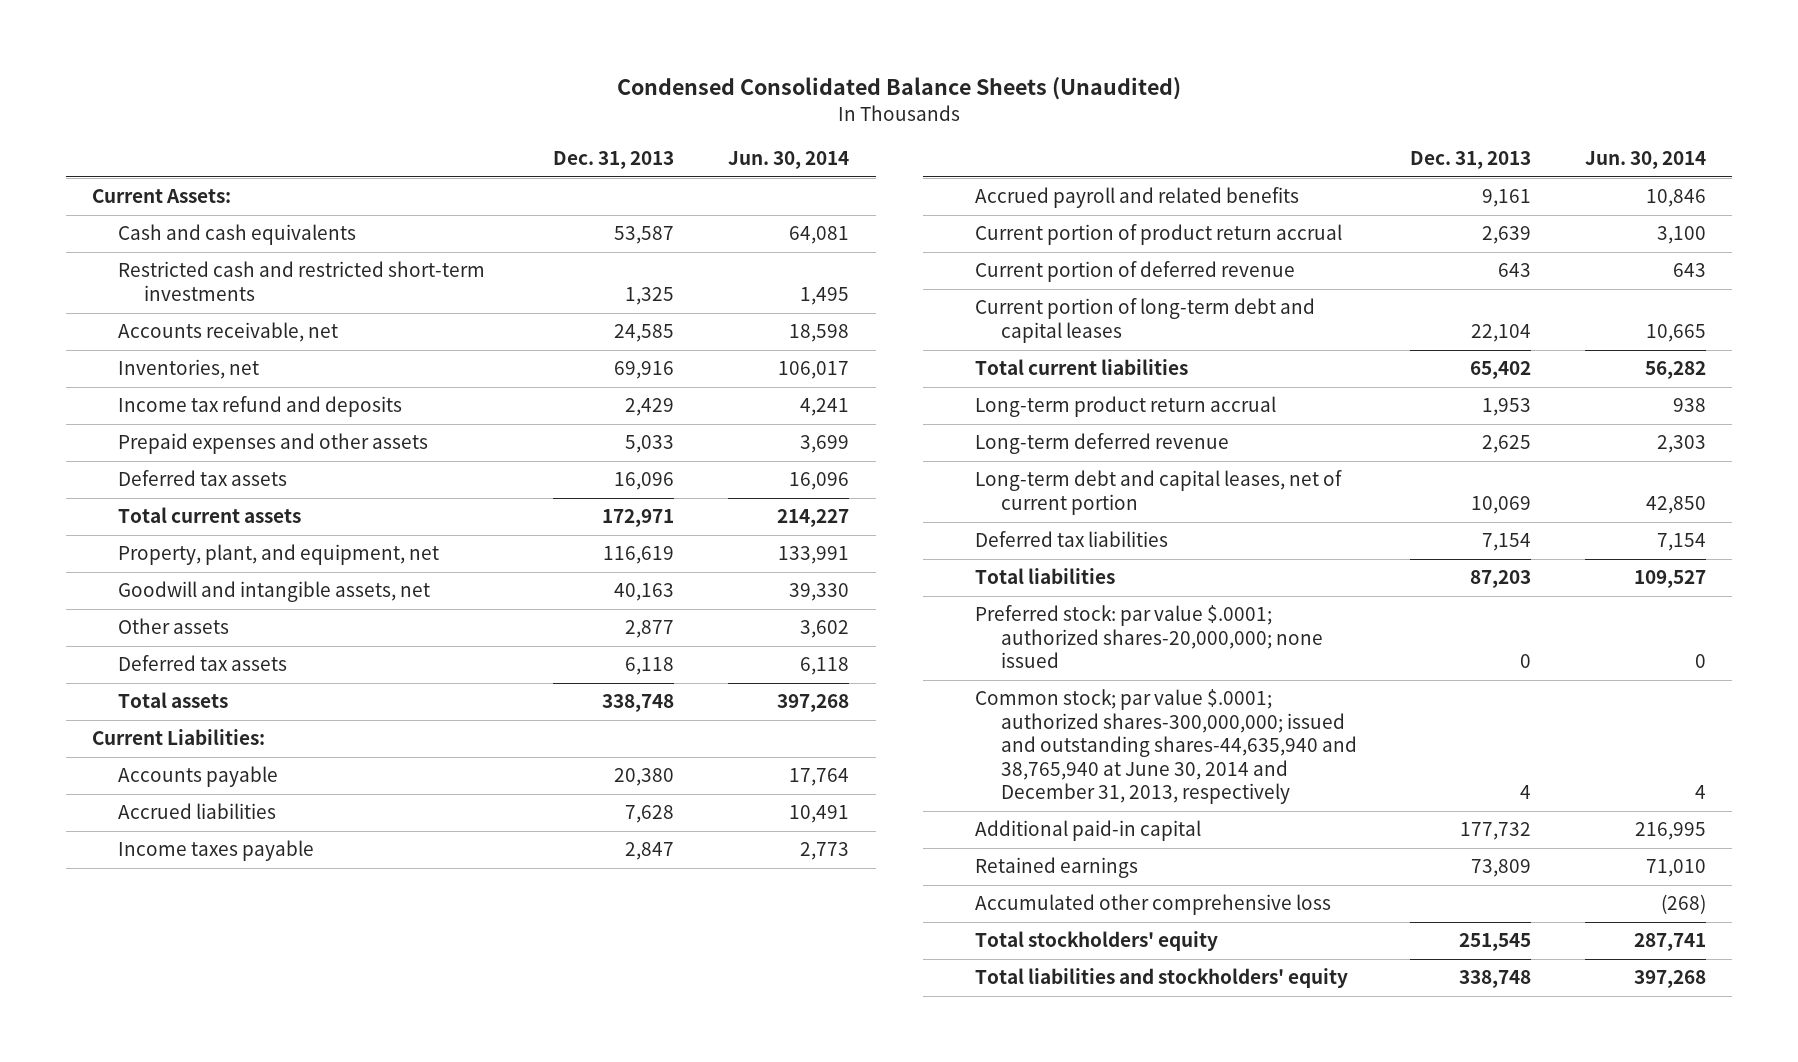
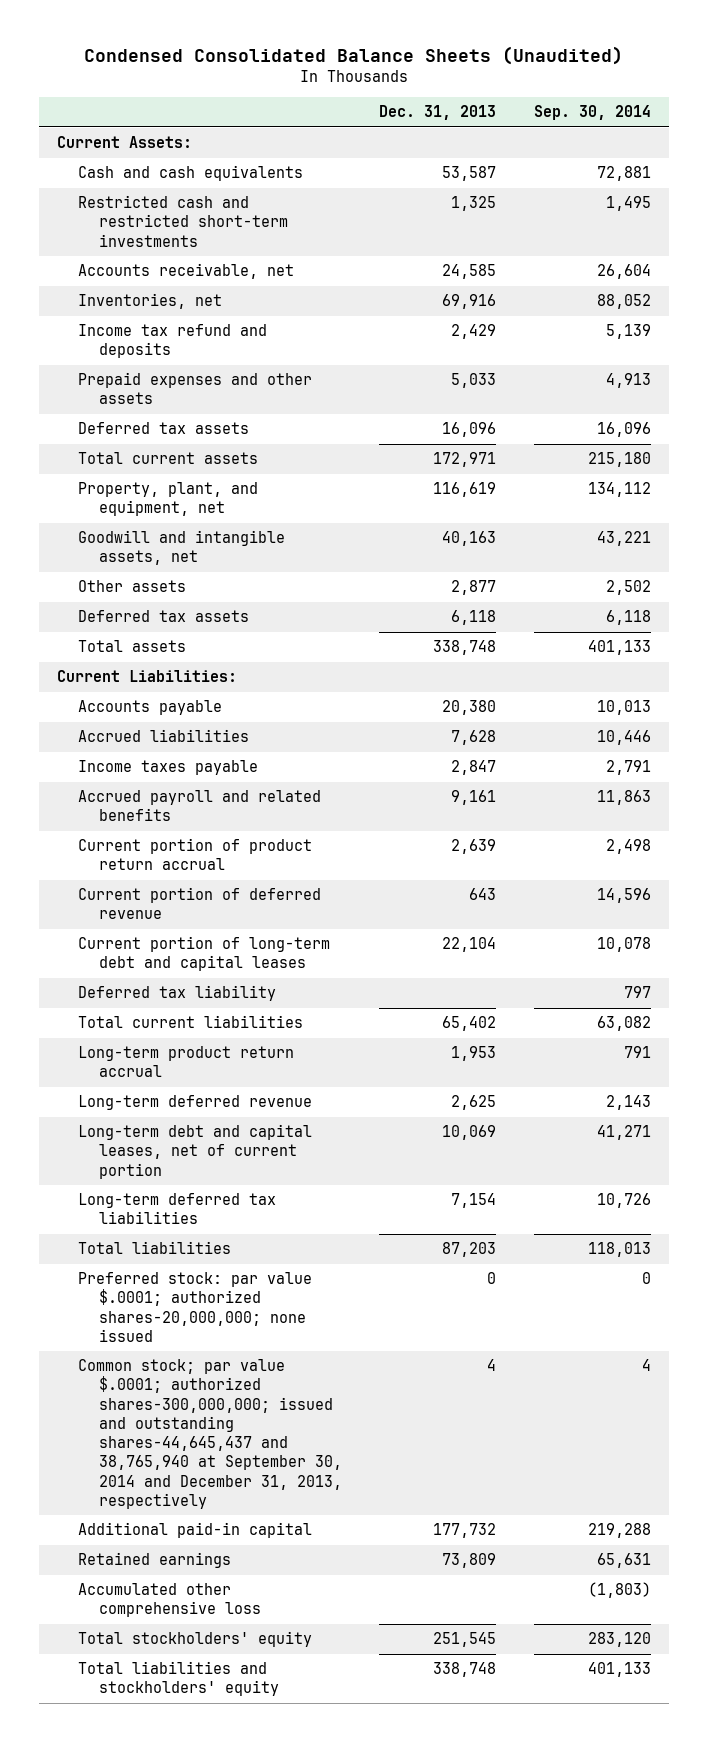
- | Dec. 31, 2013 | Jun. 30, 2014
+ | Dec. 31, 2013 | Sep. 30, 2014
+ Deferred tax liability | | 797
- Deferred tax liabilities | 7,154 | 7,154
+ Long-term deferred tax liabilities | 7,154 | 10,726
- Common stock; par value $.0001; authorized shares-300,000,000; issued and outstanding shares-44,635,940 and 38,765,940 at June 30, 2014 and December 31, 2013, respectively | 4 | 4
+ Common stock; par value $.0001; authorized shares-300,000,000; issued and outstanding shares-44,645,437 and 38,765,940 at September 30, 2014 and December 31, 2013, respectively | 4 | 4

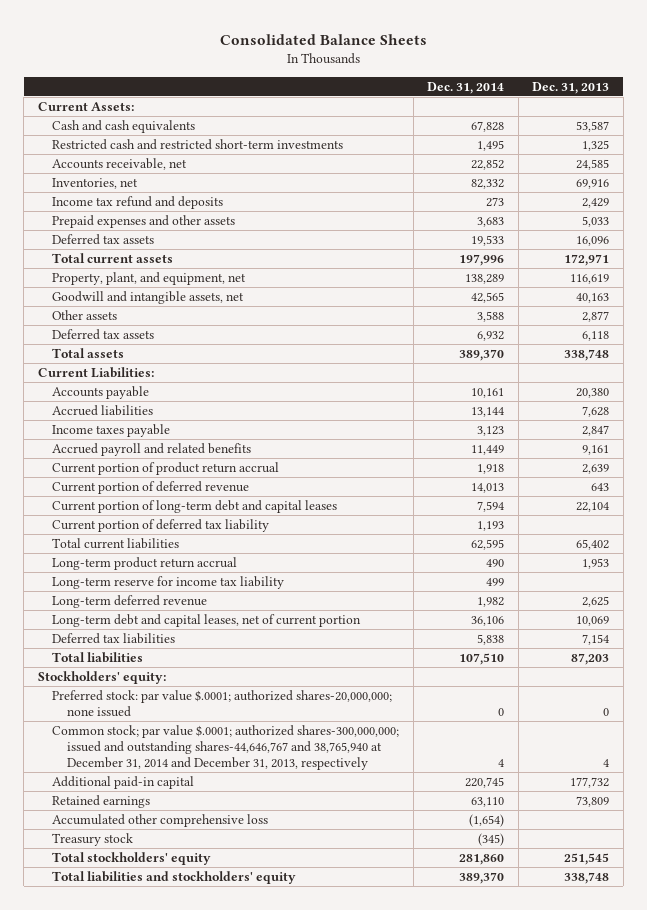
- Condensed Consolidated Balance Sheets (Unaudited)
+ Consolidated Balance Sheets
- | Dec. 31, 2013 | Sep. 30, 2014
+ | Dec. 31, 2014 | Dec. 31, 2013
- Deferred tax liability | | 797
+ Current portion of deferred tax liability | 1,193 |
+ Long-term reserve for income tax liability | 499 |
- Long-term deferred tax liabilities | 7,154 | 10,726
+ Deferred tax liabilities | 5,838 | 7,154
+ Stockholders' equity:
- Common stock; par value $.0001; authorized shares-300,000,000; issued and outstanding shares-44,645,437 and 38,765,940 at September 30, 2014 and December 31, 2013, respectively | 4 | 4
+ Common stock; par value $.0001; authorized shares-300,000,000; issued and outstanding shares-44,646,767 and 38,765,940 at December 31, 2014 and December 31, 2013, respectively | 4 | 4
+ Treasury stock | (345) |

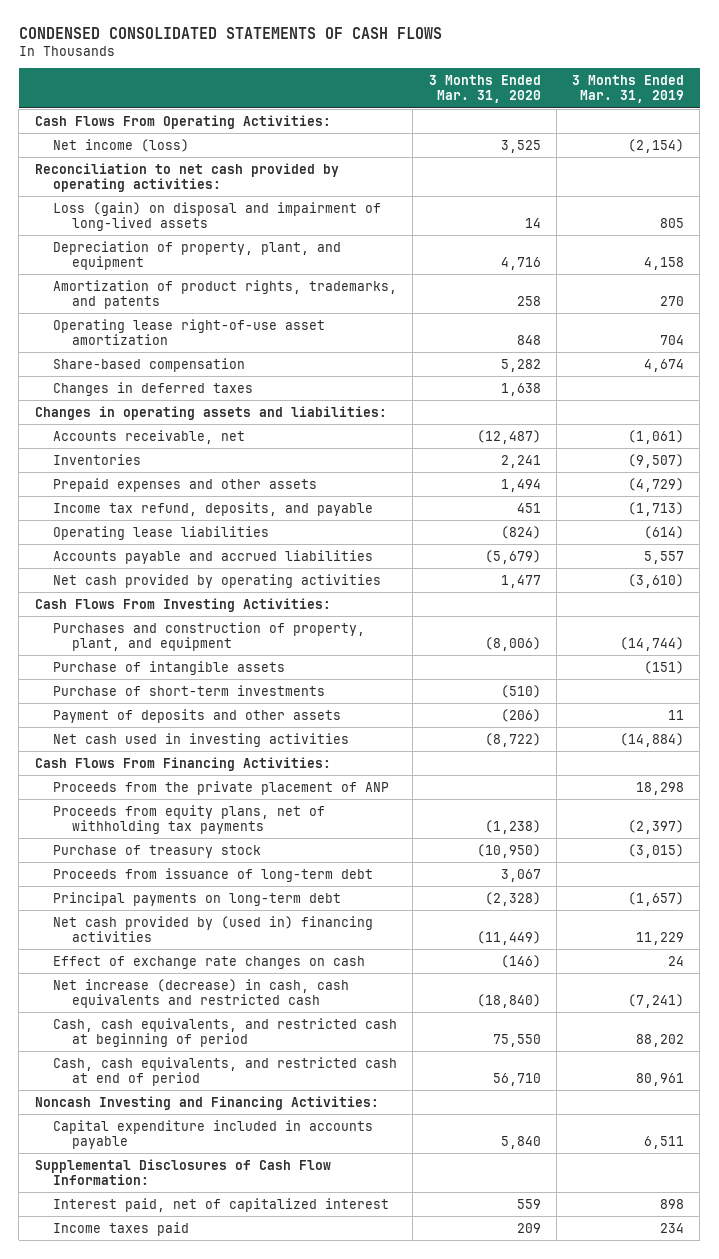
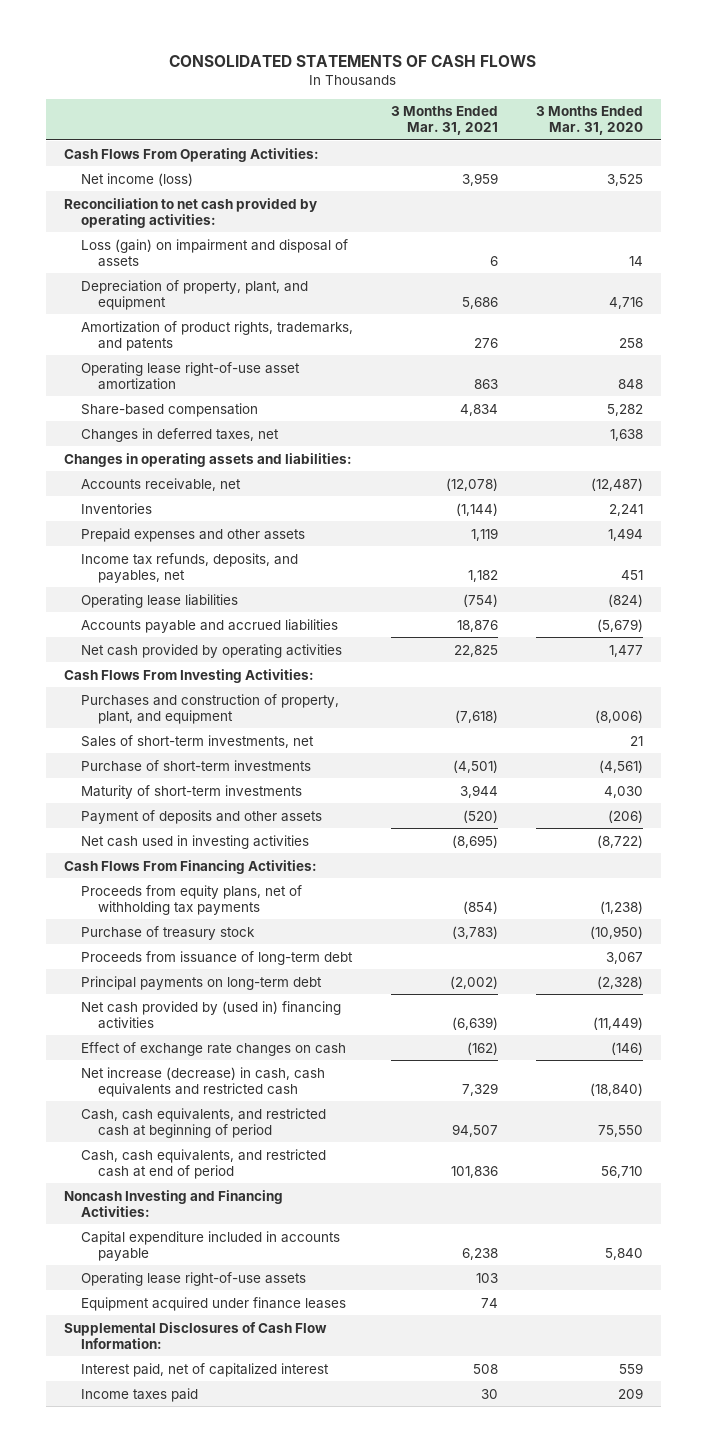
- CONDENSED CONSOLIDATED STATEMENTS OF CASH FLOWS
+ CONSOLIDATED STATEMENTS OF CASH FLOWS
- | 3 Months Ended Mar. 31, 2020 | 3 Months Ended Mar. 31, 2019
+ | 3 Months Ended Mar. 31, 2021 | 3 Months Ended Mar. 31, 2020
- Loss (gain) on disposal and impairment of long-lived assets | 14 | 805
+ Loss (gain) on impairment and disposal of assets | 6 | 14
- Changes in deferred taxes | 1,638 |
+ Changes in deferred taxes, net | | 1,638
- Income tax refund, deposits, and payable | 451 | (1,713)
+ Income tax refunds, deposits, and payables, net | 1,182 | 451
- Purchase of intangible assets | | (151)
- Purchase of short-term investments | (510) |
+ Sales of short-term investments, net | | 21
+ Purchase of short-term investments | (4,501) | (4,561)
+ Maturity of short-term investments | 3,944 | 4,030
- Proceeds from the private placement of ANP | | 18,298
+ Operating lease right-of-use assets | 103 |
+ Equipment acquired under finance leases | 74 |

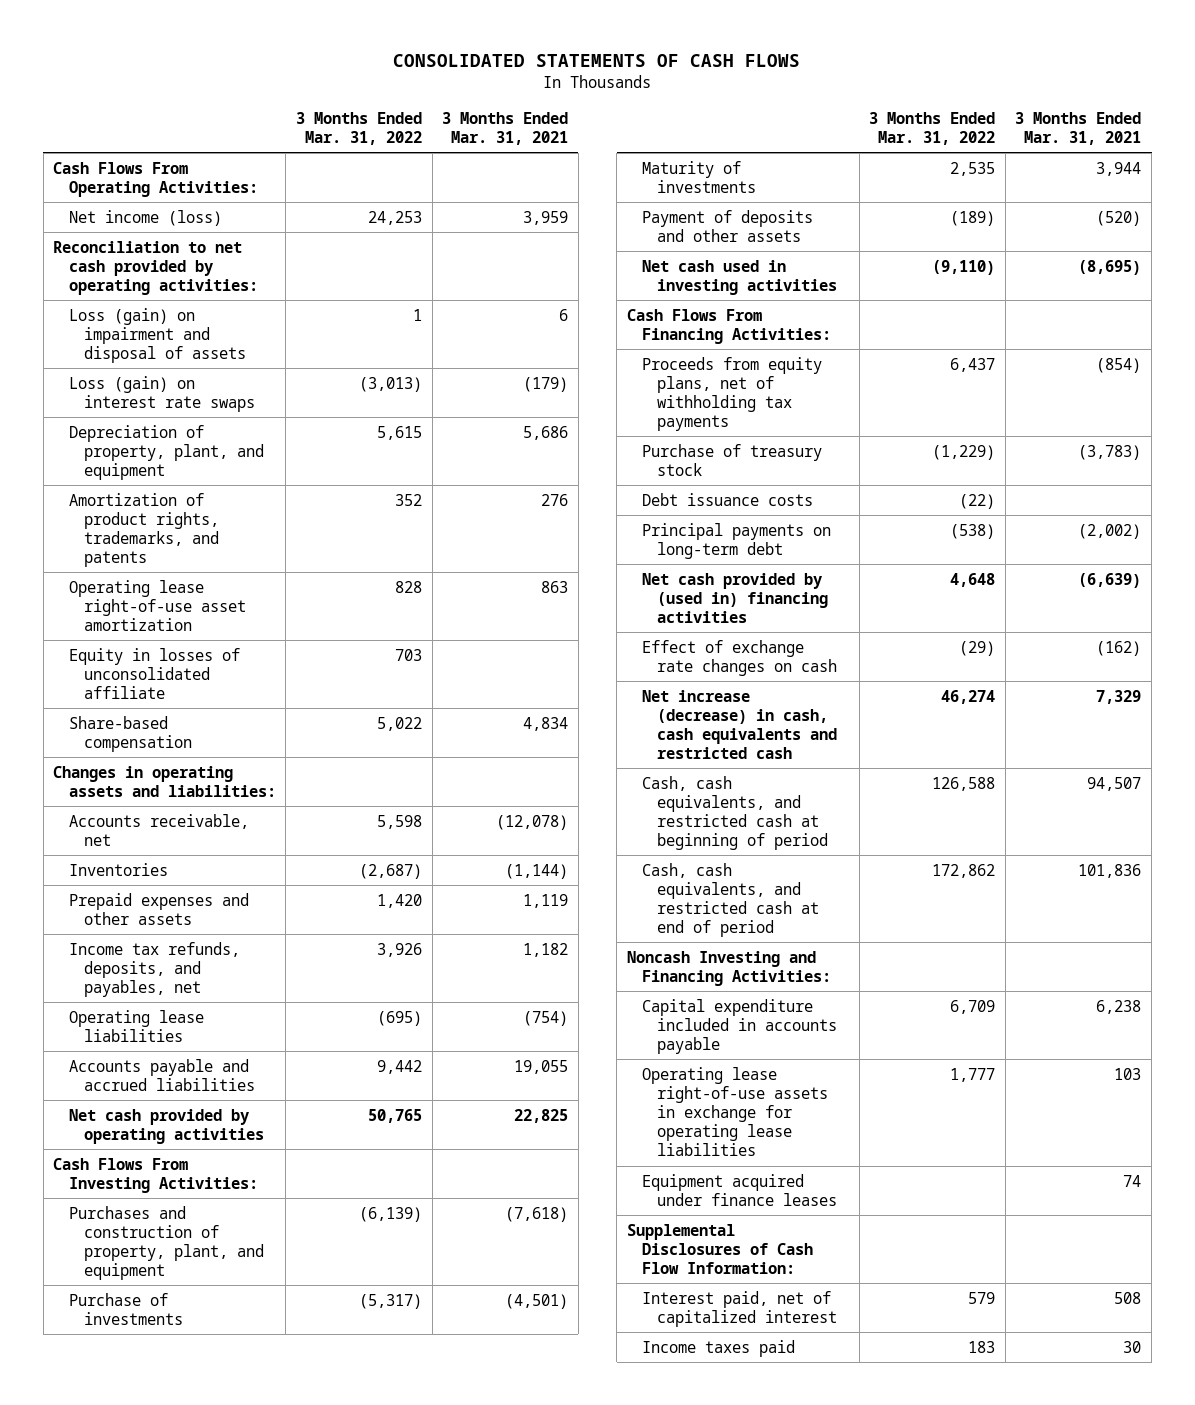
- | 3 Months Ended Mar. 31, 2021 | 3 Months Ended Mar. 31, 2020
+ | 3 Months Ended Mar. 31, 2022 | 3 Months Ended Mar. 31, 2021
+ Loss (gain) on interest rate swaps | (3,013) | (179)
+ Equity in losses of unconsolidated affiliate | 703 |
- Changes in deferred taxes, net | | 1,638
- Accounts payable and accrued liabilities | 18,876 | (5,679)
+ Accounts payable and accrued liabilities | 9,442 | 19,055
- Sales of short-term investments, net | | 21
- Purchase of short-term investments | (4,501) | (4,561)
- Maturity of short-term investments | 3,944 | 4,030
+ Purchase of investments | (5,317) | (4,501)
+ Maturity of investments | 2,535 | 3,944
- Proceeds from issuance of long-term debt | | 3,067
+ Debt issuance costs | (22) |
- Operating lease right-of-use assets | 103 |
+ Operating lease right-of-use assets in exchange for operating lease liabilities | 1,777 | 103

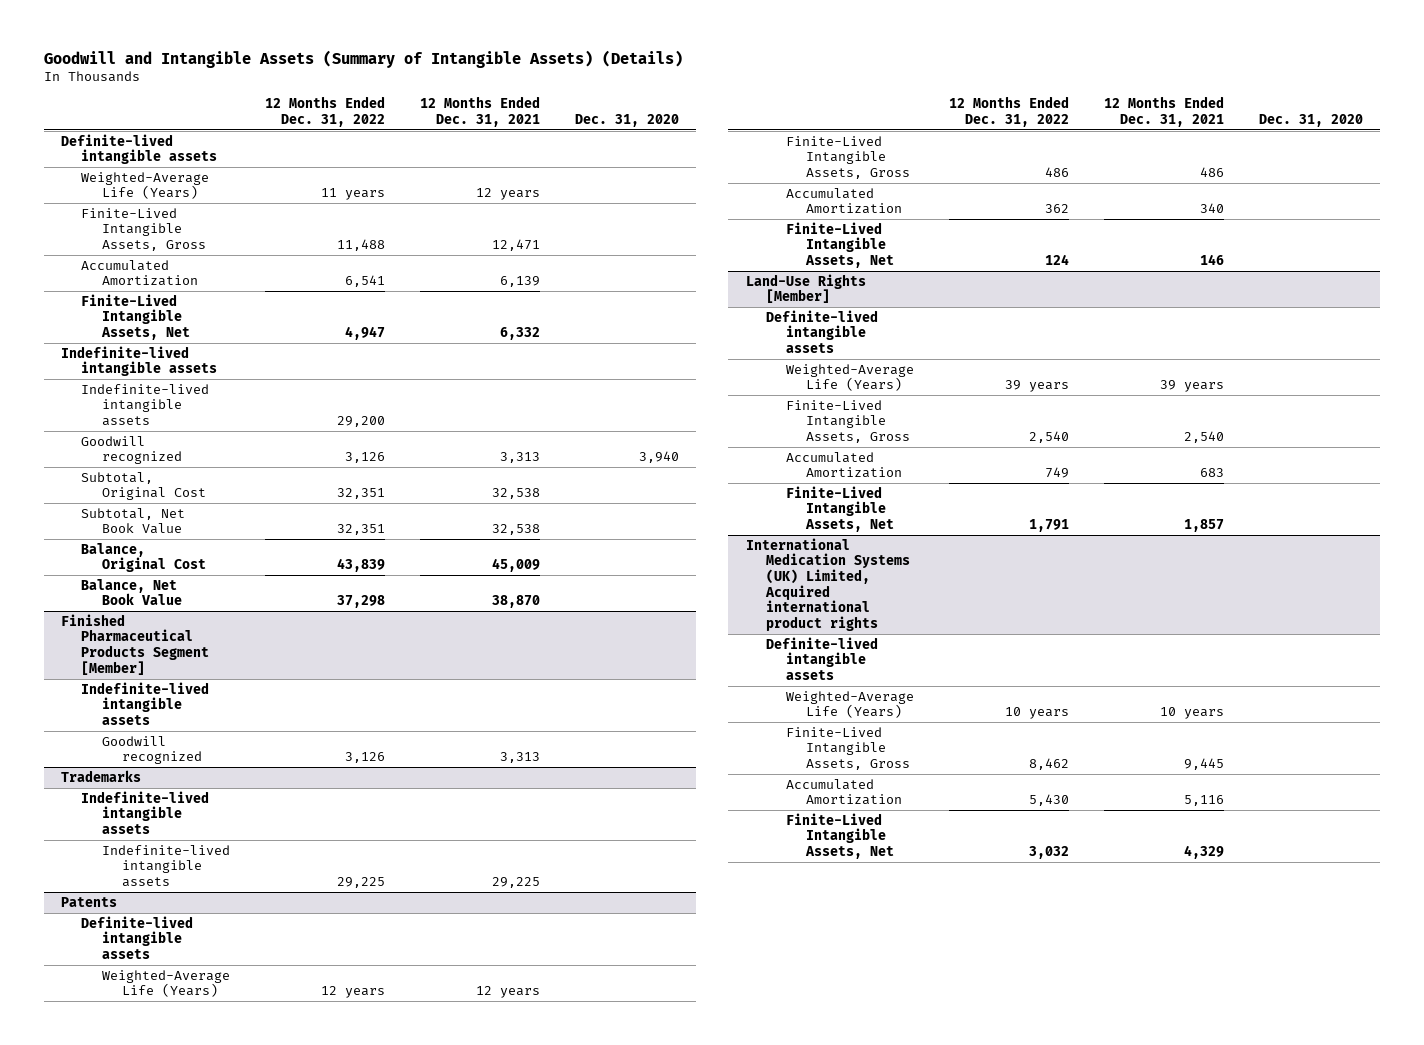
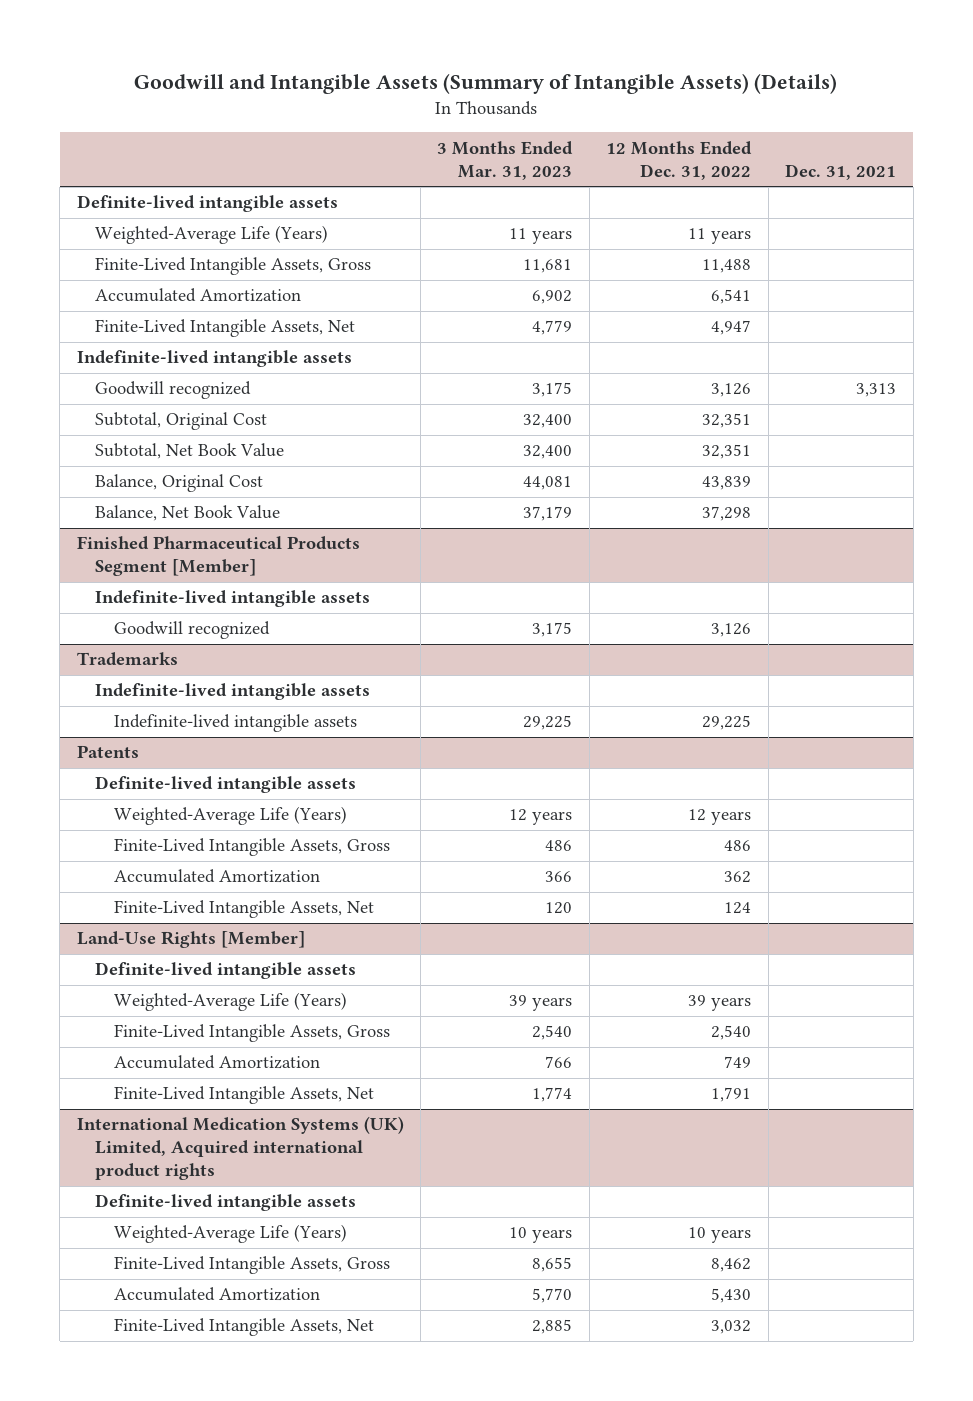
- | 12 Months Ended Dec. 31, 2022 | 12 Months Ended Dec. 31, 2021 | Dec. 31, 2020
+ | 3 Months Ended Mar. 31, 2023 | 12 Months Ended Dec. 31, 2022 | Dec. 31, 2021
- Indefinite-lived intangible assets | 29,200 | |

